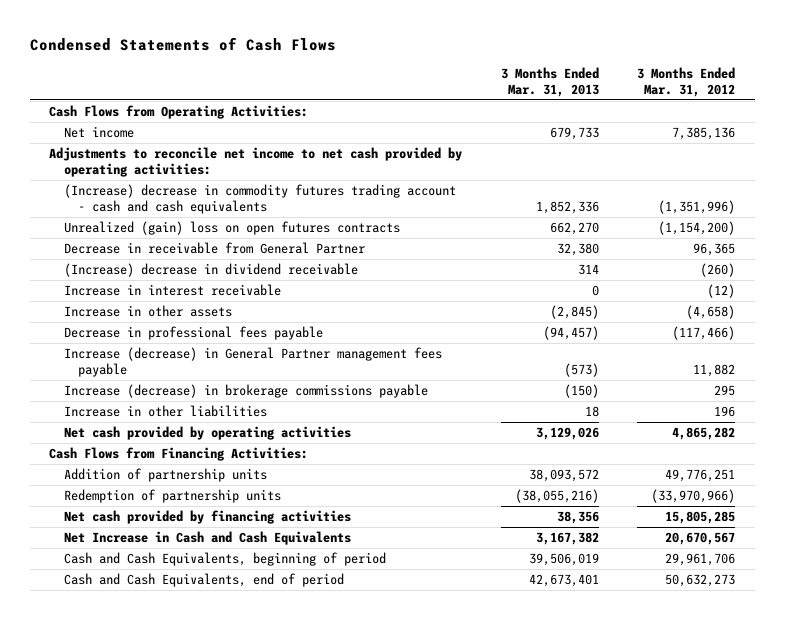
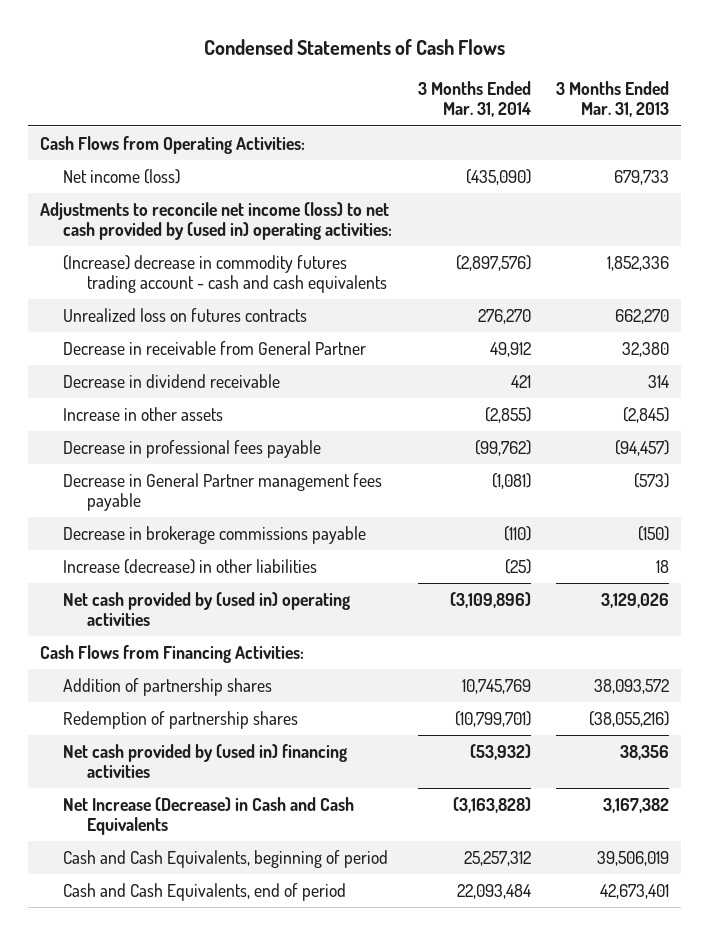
- | 3 Months Ended Mar. 31, 2013 | 3 Months Ended Mar. 31, 2012
+ | 3 Months Ended Mar. 31, 2014 | 3 Months Ended Mar. 31, 2013
- Net income | 679,733 | 7,385,136
- Adjustments to reconcile net income to net cash provided by operating activities:
+ Net income (loss) | (435,090) | 679,733
+ Adjustments to reconcile net income (loss) to net cash provided by (used in) operating activities:
- Unrealized (gain) loss on open futures contracts | 662,270 | (1,154,200)
+ Unrealized loss on futures contracts | 276,270 | 662,270
- (Increase) decrease in dividend receivable | 314 | (260)
- Increase in interest receivable | 0 | (12)
+ Decrease in dividend receivable | 421 | 314
- Increase (decrease) in General Partner management fees payable | (573) | 11,882
- Increase (decrease) in brokerage commissions payable | (150) | 295
- Increase in other liabilities | 18 | 196
- Net cash provided by operating activities | 3,129,026 | 4,865,282
+ Decrease in General Partner management fees payable | (1,081) | (573)
+ Decrease in brokerage commissions payable | (110) | (150)
+ Increase (decrease) in other liabilities | (25) | 18
+ Net cash provided by (used in) operating activities | (3,109,896) | 3,129,026
- Addition of partnership units | 38,093,572 | 49,776,251
- Redemption of partnership units | (38,055,216) | (33,970,966)
- Net cash provided by financing activities | 38,356 | 15,805,285
- Net Increase in Cash and Cash Equivalents | 3,167,382 | 20,670,567
+ Addition of partnership shares | 10,745,769 | 38,093,572
+ Redemption of partnership shares | (10,799,701) | (38,055,216)
+ Net cash provided by (used in) financing activities | (53,932) | 38,356
+ Net Increase (Decrease) in Cash and Cash Equivalents | (3,163,828) | 3,167,382

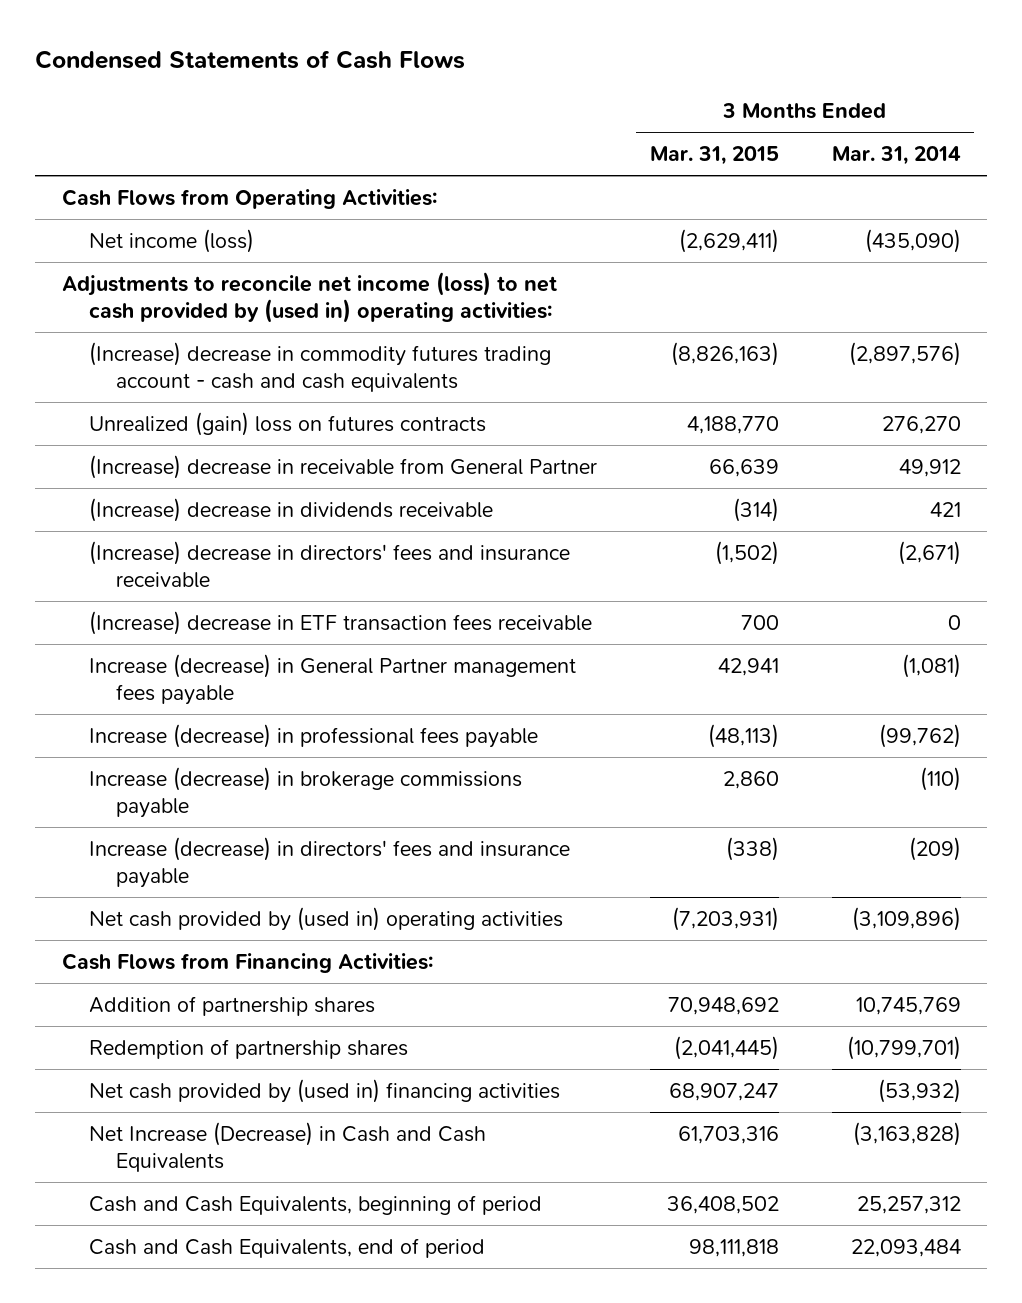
- | 3 Months Ended Mar. 31, 2014 | 3 Months Ended Mar. 31, 2013
+ | 3 Months Ended Mar. 31, 2015 | 3 Months Ended Mar. 31, 2014
- Unrealized loss on futures contracts | 276,270 | 662,270
- Decrease in receivable from General Partner | 49,912 | 32,380
- Decrease in dividend receivable | 421 | 314
- Increase in other assets | (2,855) | (2,845)
- Decrease in professional fees payable | (99,762) | (94,457)
- Decrease in General Partner management fees payable | (1,081) | (573)
- Decrease in brokerage commissions payable | (110) | (150)
- Increase (decrease) in other liabilities | (25) | 18
+ Unrealized (gain) loss on futures contracts | 4,188,770 | 276,270
+ (Increase) decrease in receivable from General Partner | 66,639 | 49,912
+ (Increase) decrease in dividends receivable | (314) | 421
+ (Increase) decrease in directors' fees and insurance receivable | (1,502) | (2,671)
+ (Increase) decrease in ETF transaction fees receivable | 700 | 0
+ Increase (decrease) in General Partner management fees payable | 42,941 | (1,081)
+ Increase (decrease) in professional fees payable | (48,113) | (99,762)
+ Increase (decrease) in brokerage commissions payable | 2,860 | (110)
+ Increase (decrease) in directors' fees and insurance payable | (338) | (209)

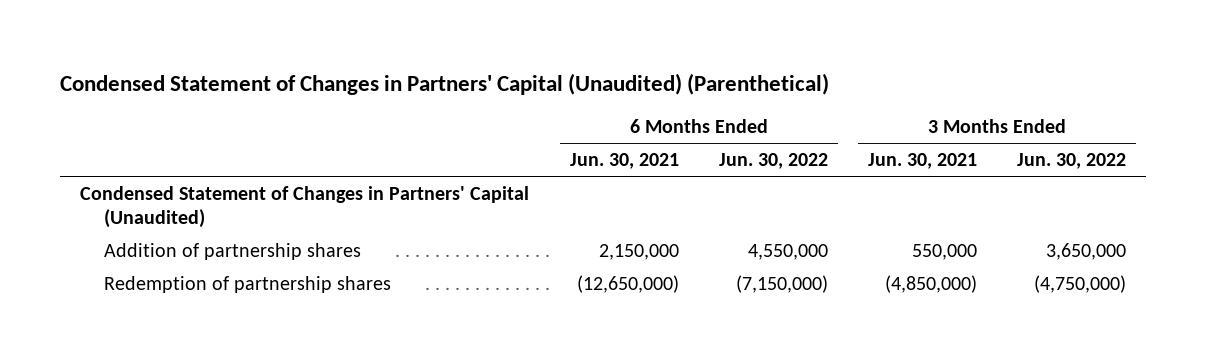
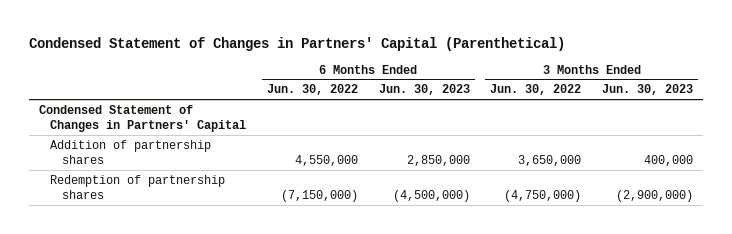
- Condensed Statement of Changes in Partners' Capital (Unaudited) (Parenthetical)
+ Condensed Statement of Changes in Partners' Capital (Parenthetical)
- | 6 Months Ended Jun. 30, 2021 | 6 Months Ended Jun. 30, 2022 | 3 Months Ended Jun. 30, 2021 | 3 Months Ended Jun. 30, 2022
+ | 6 Months Ended Jun. 30, 2022 | 6 Months Ended Jun. 30, 2023 | 3 Months Ended Jun. 30, 2022 | 3 Months Ended Jun. 30, 2023
- Condensed Statement of Changes in Partners' Capital (Unaudited)
+ Condensed Statement of Changes in Partners' Capital

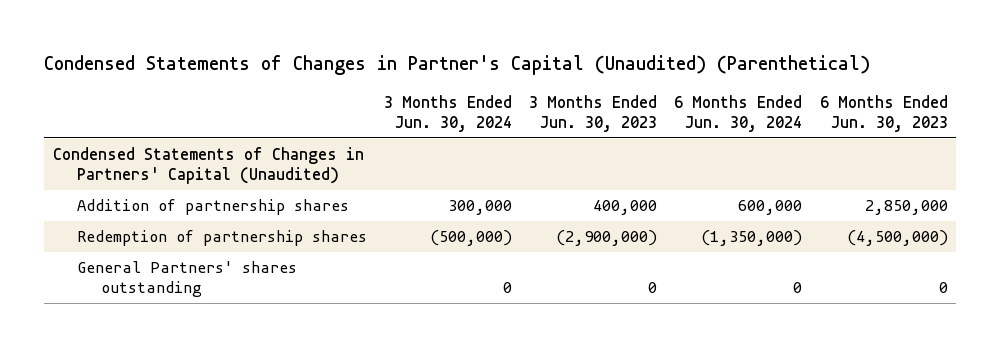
- Condensed Statement of Changes in Partners' Capital (Parenthetical)
+ Condensed Statements of Changes in Partner's Capital (Unaudited) (Parenthetical)
- | 6 Months Ended Jun. 30, 2022 | 6 Months Ended Jun. 30, 2023 | 3 Months Ended Jun. 30, 2022 | 3 Months Ended Jun. 30, 2023
+ | 3 Months Ended Jun. 30, 2024 | 3 Months Ended Jun. 30, 2023 | 6 Months Ended Jun. 30, 2024 | 6 Months Ended Jun. 30, 2023
- Condensed Statement of Changes in Partners' Capital
+ Condensed Statements of Changes in Partners' Capital (Unaudited)
+ General Partners' shares outstanding | 0 | 0 | 0 | 0

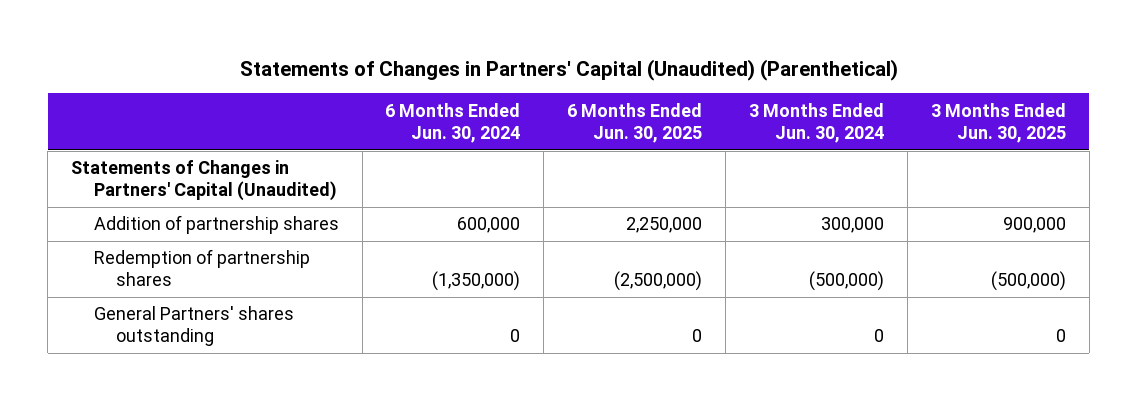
- Condensed Statements of Changes in Partner's Capital (Unaudited) (Parenthetical)
+ Statements of Changes in Partners' Capital (Unaudited) (Parenthetical)
- | 3 Months Ended Jun. 30, 2024 | 3 Months Ended Jun. 30, 2023 | 6 Months Ended Jun. 30, 2024 | 6 Months Ended Jun. 30, 2023
+ | 6 Months Ended Jun. 30, 2024 | 6 Months Ended Jun. 30, 2025 | 3 Months Ended Jun. 30, 2024 | 3 Months Ended Jun. 30, 2025
- Condensed Statements of Changes in Partners' Capital (Unaudited)
+ Statements of Changes in Partners' Capital (Unaudited)

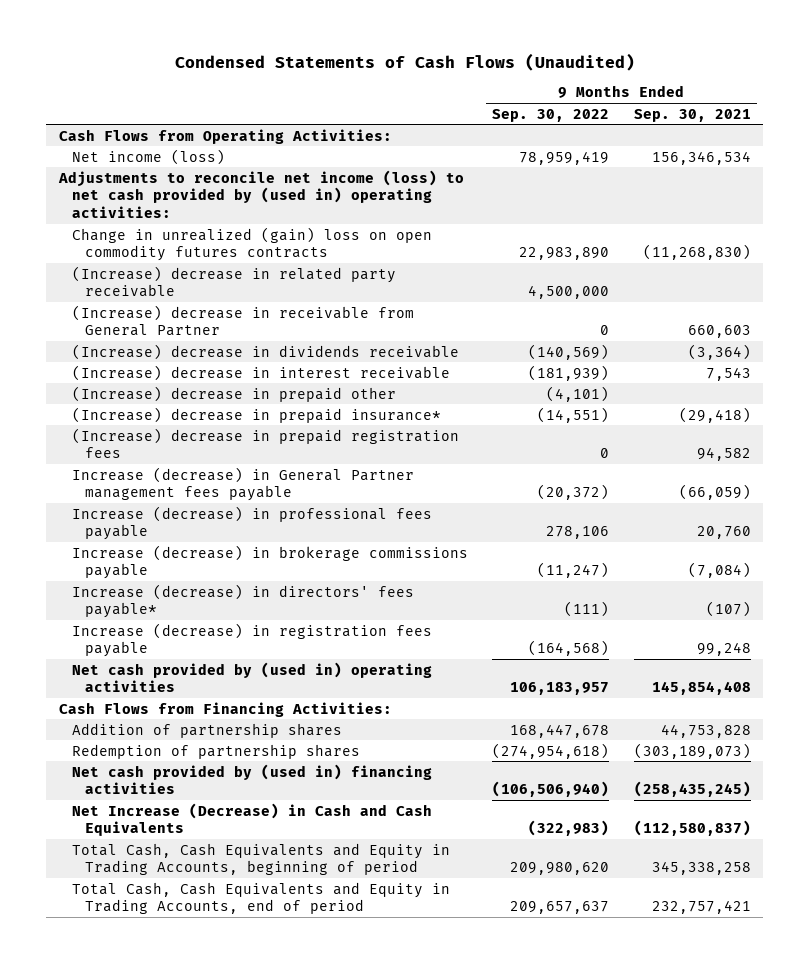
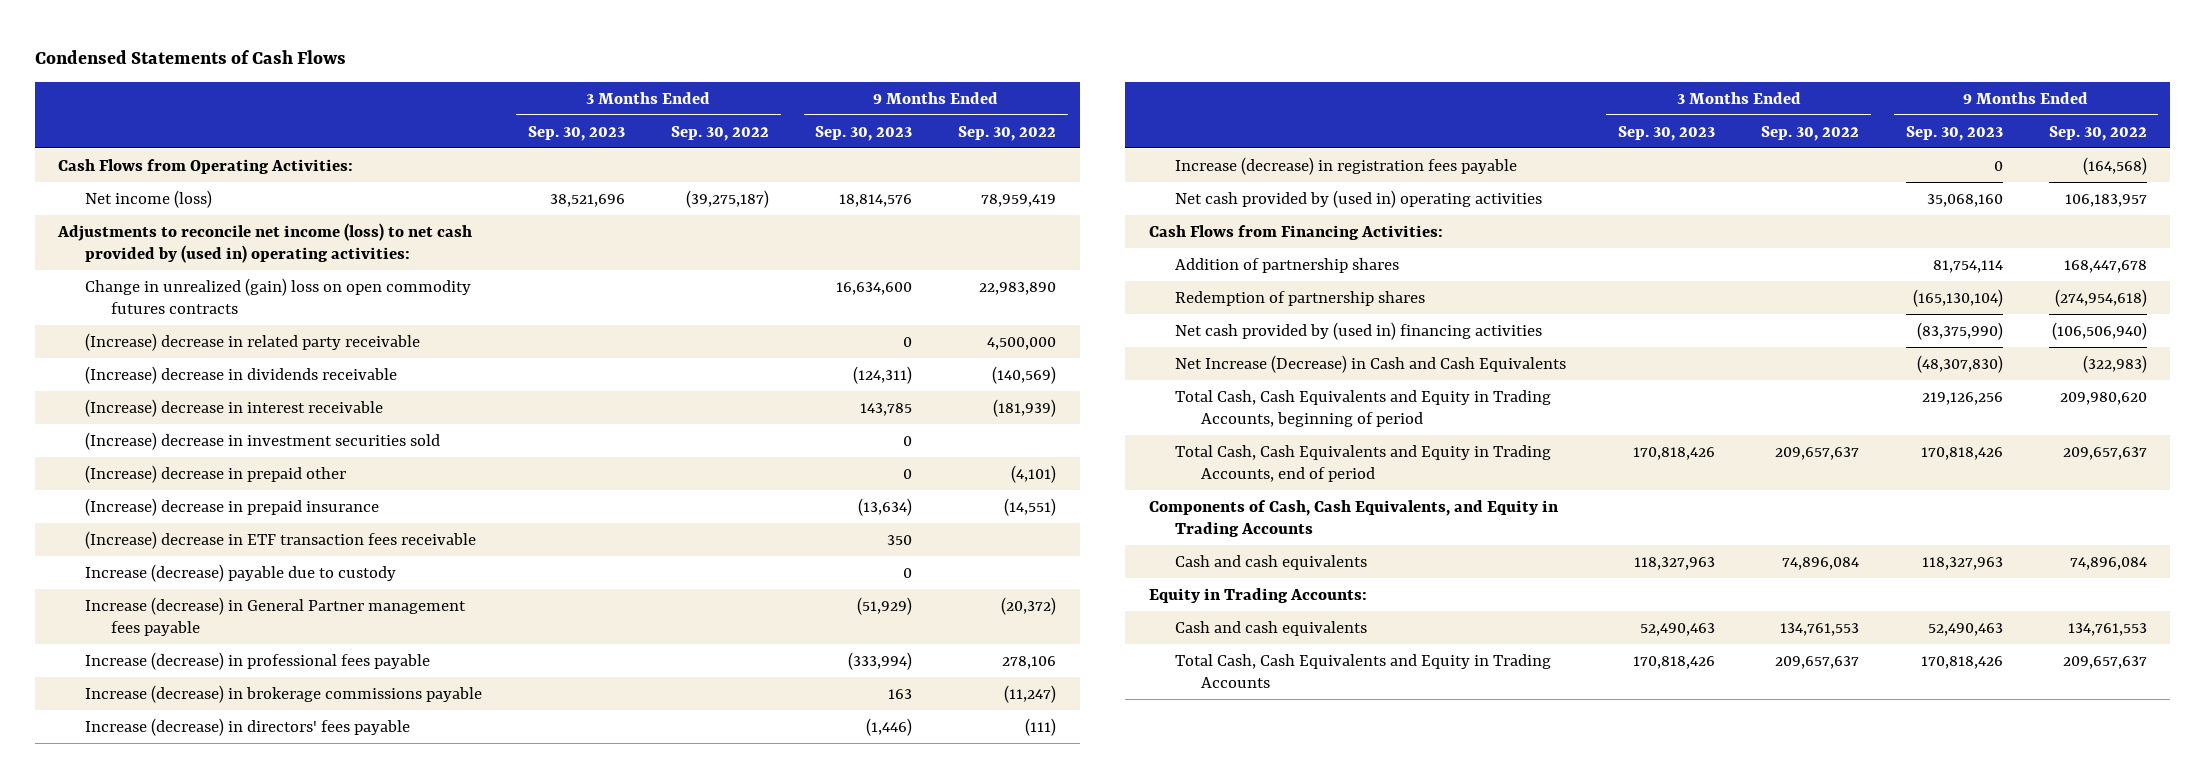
- Condensed Statements of Cash Flows (Unaudited)
+ Condensed Statements of Cash Flows
- | 9 Months Ended Sep. 30, 2022 | 9 Months Ended Sep. 30, 2021
+ | 3 Months Ended Sep. 30, 2023 | 3 Months Ended Sep. 30, 2022 | 9 Months Ended Sep. 30, 2023 | 9 Months Ended Sep. 30, 2022
- (Increase) decrease in receivable from General Partner | 0 | 660,603
+ (Increase) decrease in investment securities sold | | | 0 |
- (Increase) decrease in prepaid insurance* | (14,551) | (29,418)
- (Increase) decrease in prepaid registration fees | 0 | 94,582
+ (Increase) decrease in prepaid insurance | | | (13,634) | (14,551)
+ (Increase) decrease in ETF transaction fees receivable | | | 350 |
+ Increase (decrease) payable due to custody | | | 0 |
- Increase (decrease) in directors' fees payable* | (111) | (107)
+ Increase (decrease) in directors' fees payable | | | (1,446) | (111)
+ Components of Cash, Cash Equivalents, and Equity in Trading Accounts
+ Cash and cash equivalents | 118,327,963 | 74,896,084 | 118,327,963 | 74,896,084
+ Equity in Trading Accounts:
+ Cash and cash equivalents | 52,490,463 | 134,761,553 | 52,490,463 | 134,761,553
+ Total Cash, Cash Equivalents and Equity in Trading Accounts | 170,818,426 | 209,657,637 | 170,818,426 | 209,657,637

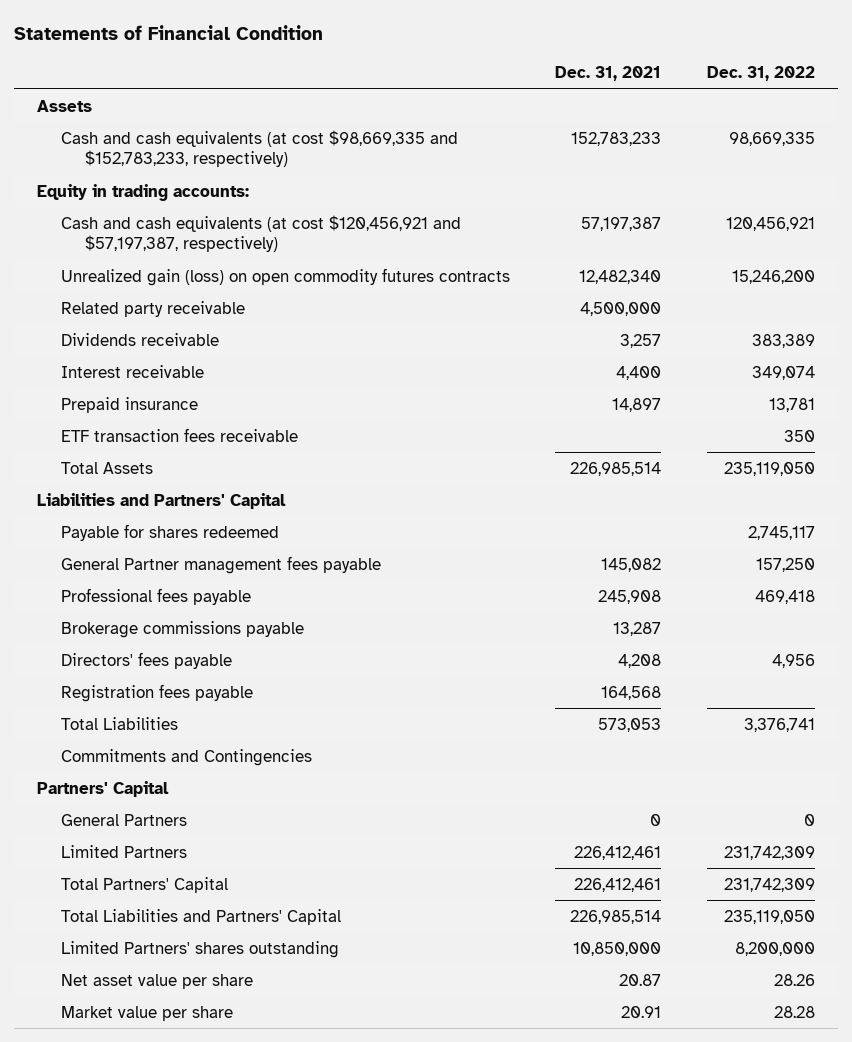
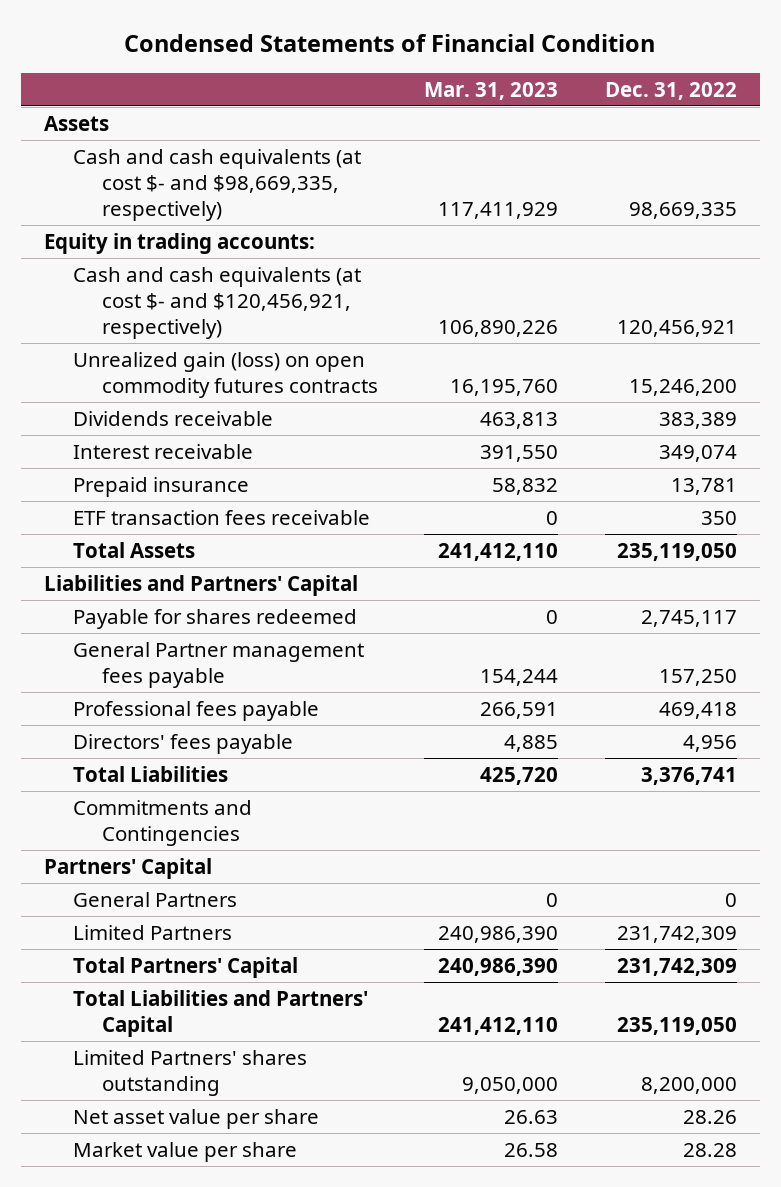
- Statements of Financial Condition
+ Condensed Statements of Financial Condition
- | Dec. 31, 2021 | Dec. 31, 2022
+ | Mar. 31, 2023 | Dec. 31, 2022
- Cash and cash equivalents (at cost $98,669,335 and $152,783,233, respectively) | 152,783,233 | 98,669,335
+ Cash and cash equivalents (at cost $- and $98,669,335, respectively) | 117,411,929 | 98,669,335
- Cash and cash equivalents (at cost $120,456,921 and $57,197,387, respectively) | 57,197,387 | 120,456,921
+ Cash and cash equivalents (at cost $- and $120,456,921, respectively) | 106,890,226 | 120,456,921
- Related party receivable | 4,500,000 |
- Brokerage commissions payable | 13,287 |
- Registration fees payable | 164,568 |

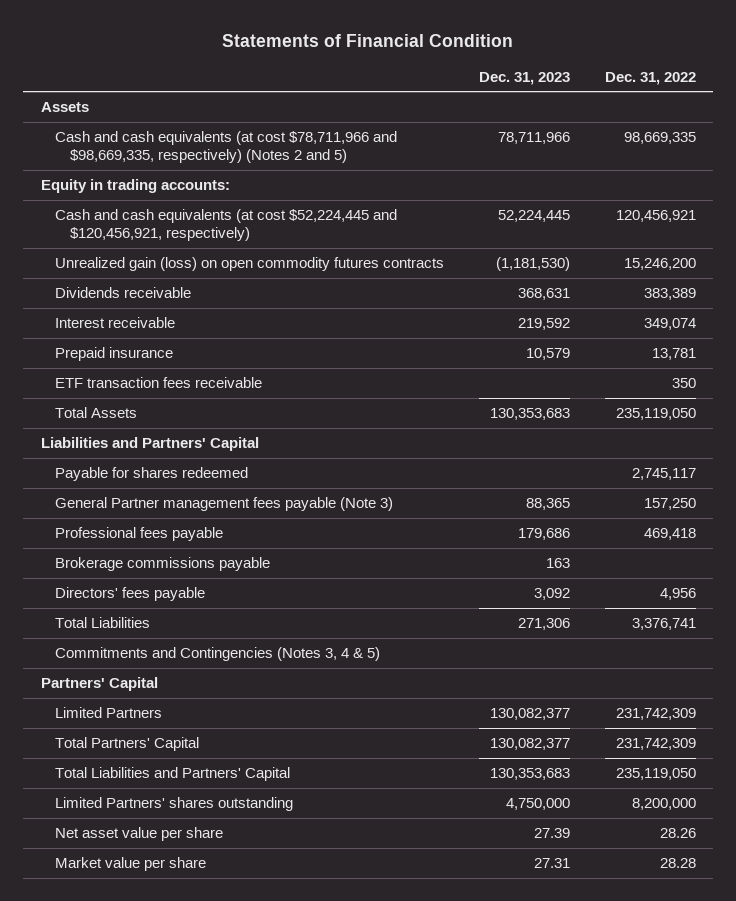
- Condensed Statements of Financial Condition
+ Statements of Financial Condition
- | Mar. 31, 2023 | Dec. 31, 2022
+ | Dec. 31, 2023 | Dec. 31, 2022
- Cash and cash equivalents (at cost $- and $98,669,335, respectively) | 117,411,929 | 98,669,335
+ Cash and cash equivalents (at cost $78,711,966 and $98,669,335, respectively) (Notes 2 and 5) | 78,711,966 | 98,669,335
- Cash and cash equivalents (at cost $- and $120,456,921, respectively) | 106,890,226 | 120,456,921
+ Cash and cash equivalents (at cost $52,224,445 and $120,456,921, respectively) | 52,224,445 | 120,456,921
- General Partner management fees payable | 154,244 | 157,250
+ General Partner management fees payable (Note 3) | 88,365 | 157,250
+ Brokerage commissions payable | 163 |
- Commitments and Contingencies
+ Commitments and Contingencies (Notes 3, 4 & 5)
- General Partners | 0 | 0

